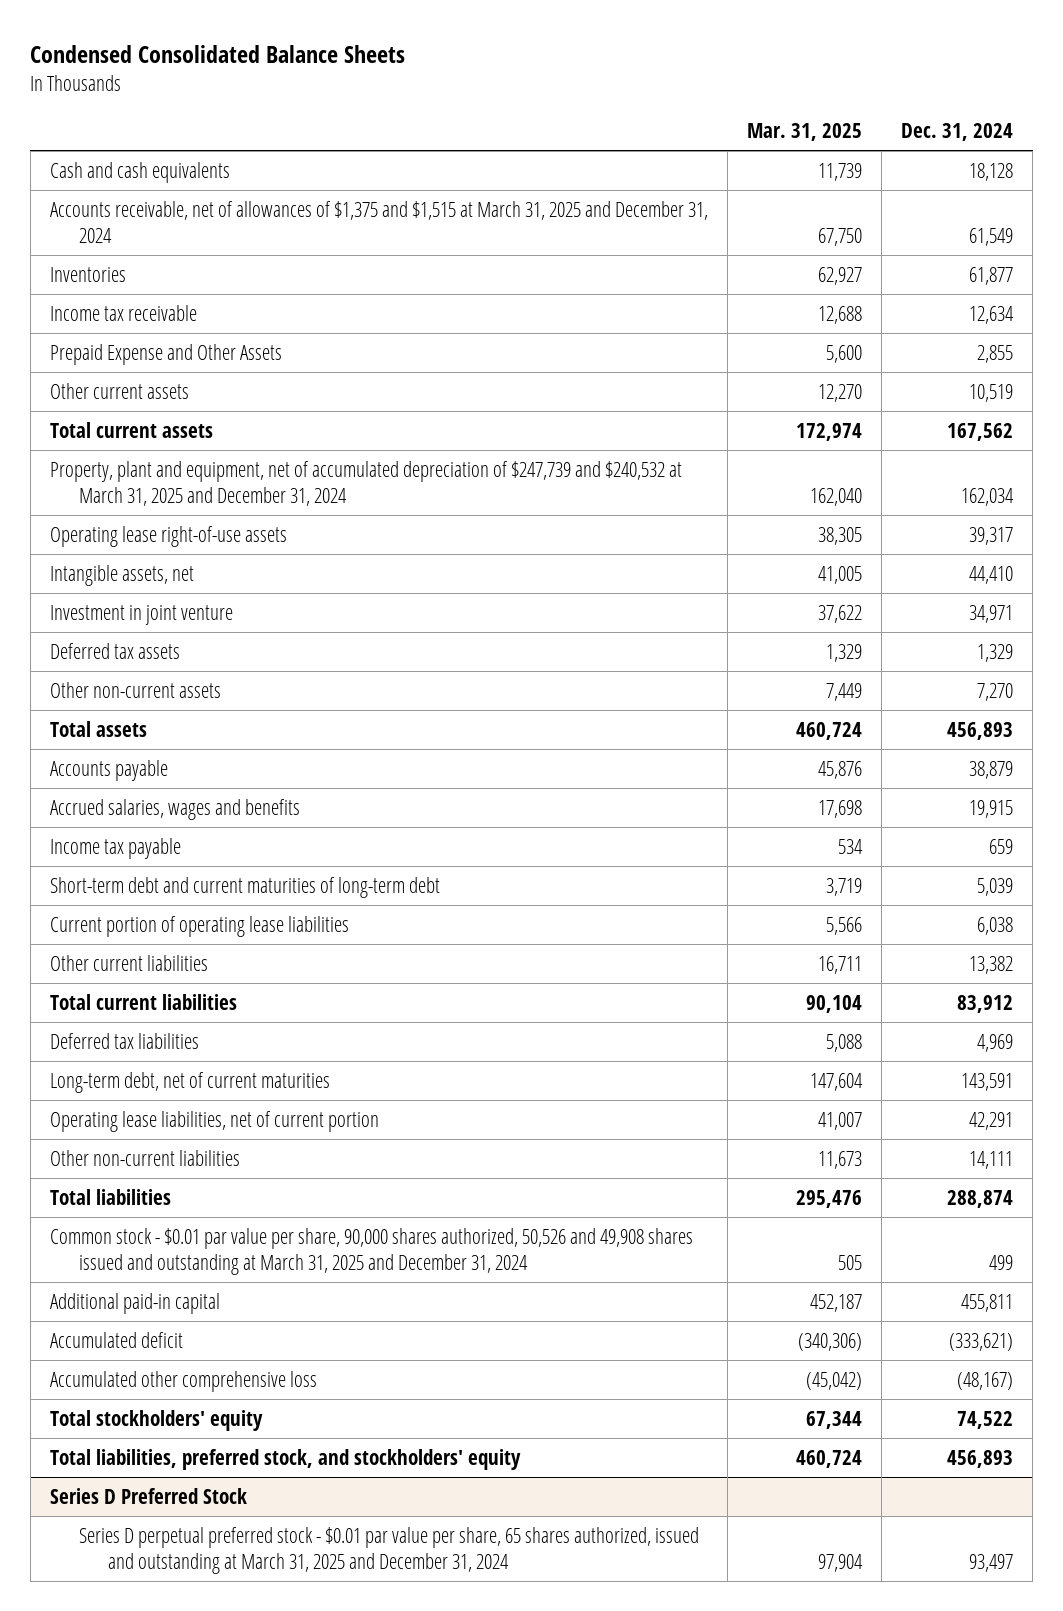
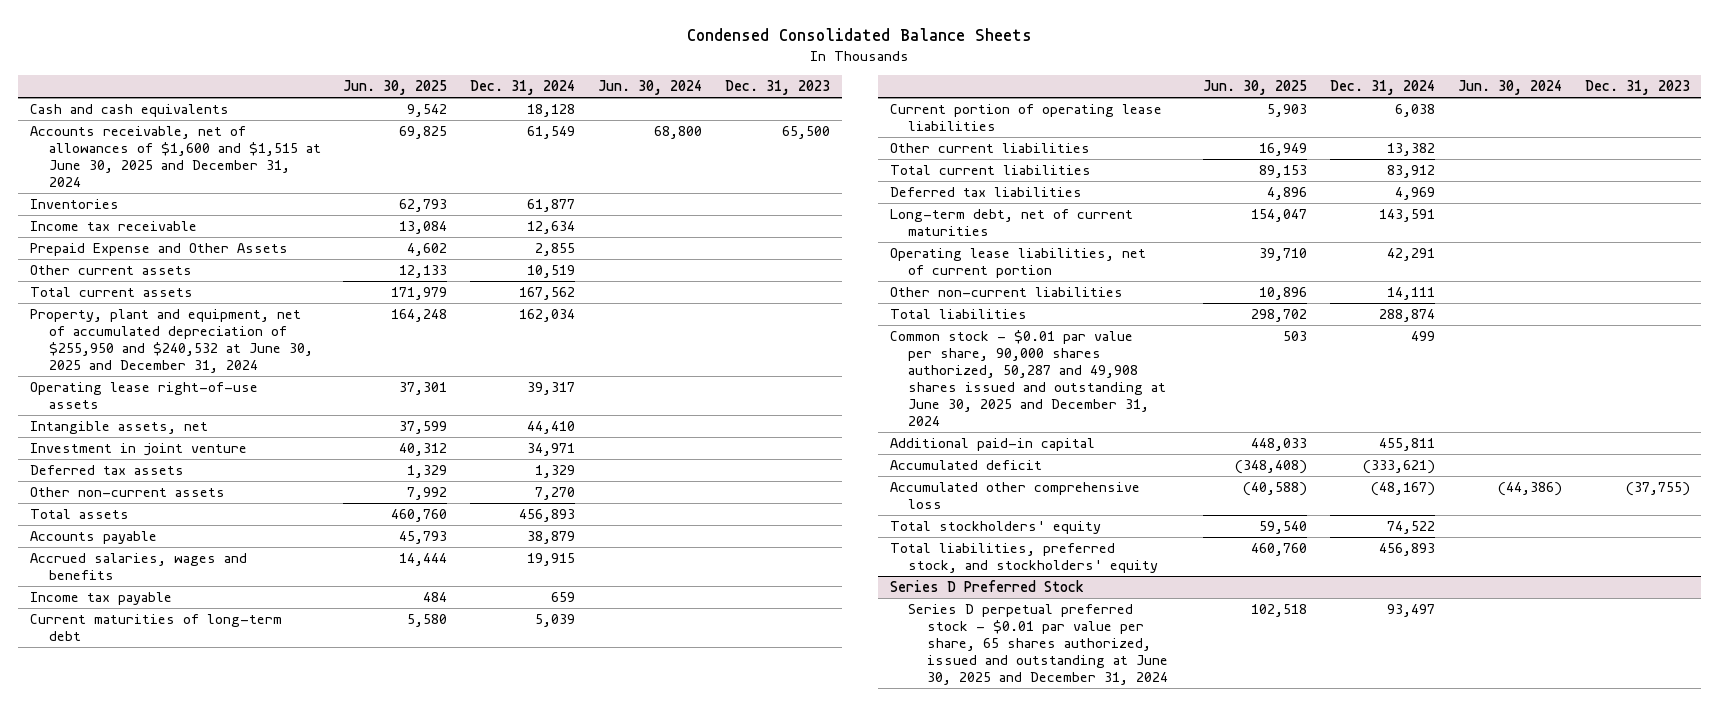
- | Mar. 31, 2025 | Dec. 31, 2024
+ | Jun. 30, 2025 | Dec. 31, 2024 | Jun. 30, 2024 | Dec. 31, 2023
- Accounts receivable, net of allowances of $1,375 and $1,515 at March 31, 2025 and December 31, 2024 | 67,750 | 61,549
+ Accounts receivable, net of allowances of $1,600 and $1,515 at June 30, 2025 and December 31, 2024 | 69,825 | 61,549 | 68,800 | 65,500
- Property, plant and equipment, net of accumulated depreciation of $247,739 and $240,532 at March 31, 2025 and December 31, 2024 | 162,040 | 162,034
+ Property, plant and equipment, net of accumulated depreciation of $255,950 and $240,532 at June 30, 2025 and December 31, 2024 | 164,248 | 162,034 | |
- Short-term debt and current maturities of long-term debt | 3,719 | 5,039
+ Current maturities of long-term debt | 5,580 | 5,039 | |
- Common stock - $0.01 par value per share, 90,000 shares authorized, 50,526 and 49,908 shares issued and outstanding at March 31, 2025 and December 31, 2024 | 505 | 499
+ Common stock - $0.01 par value per share, 90,000 shares authorized, 50,287 and 49,908 shares issued and outstanding at June 30, 2025 and December 31, 2024 | 503 | 499 | |
@ Series D Preferred Stock
- Series D perpetual preferred stock - $0.01 par value per share, 65 shares authorized, issued and outstanding at March 31, 2025 and December 31, 2024 | 97,904 | 93,497
+ Series D perpetual preferred stock - $0.01 par value per share, 65 shares authorized, issued and outstanding at June 30, 2025 and December 31, 2024 | 102,518 | 93,497 | |

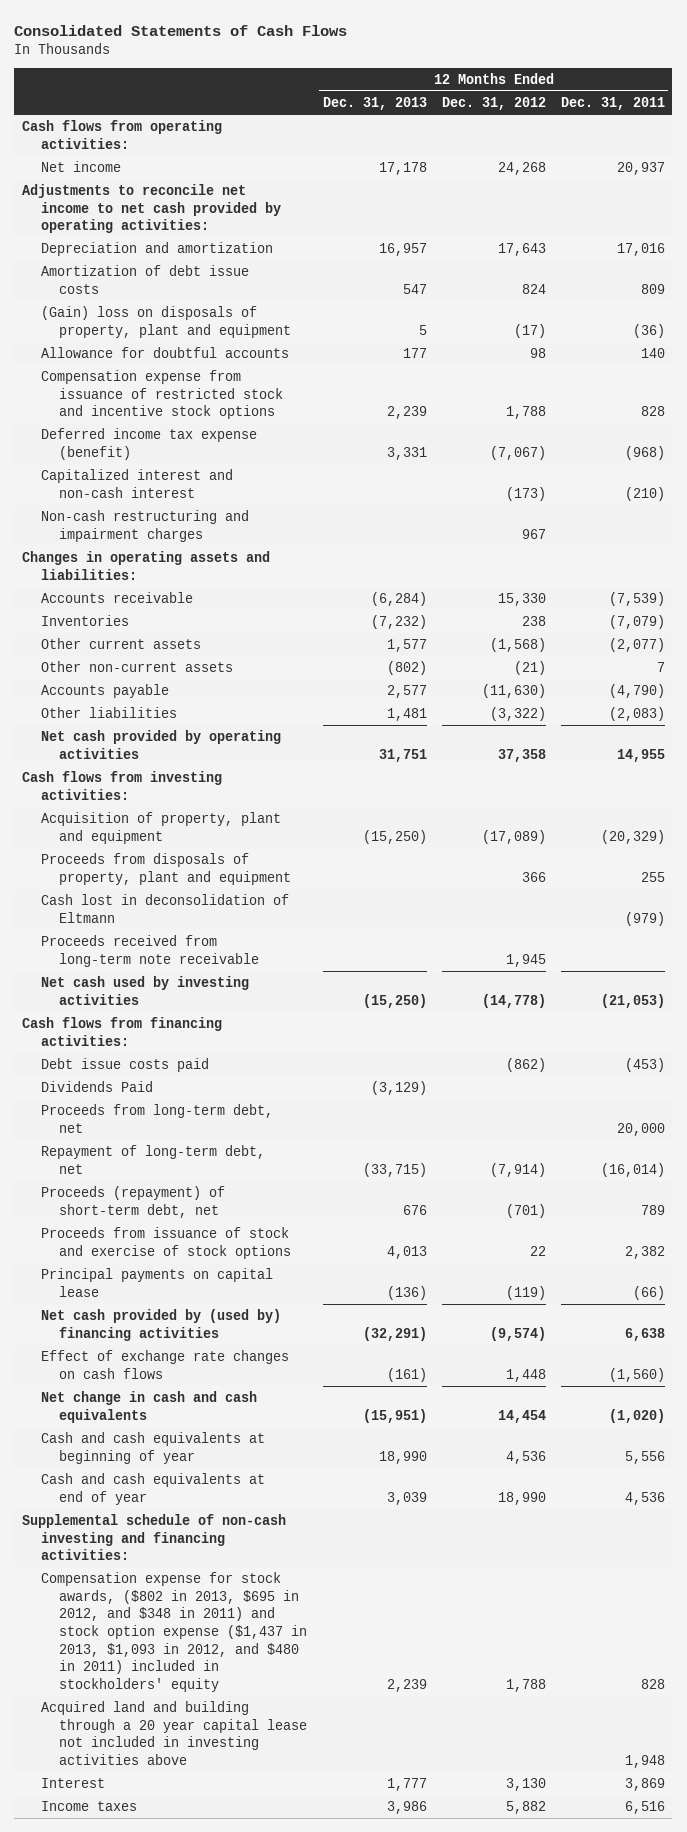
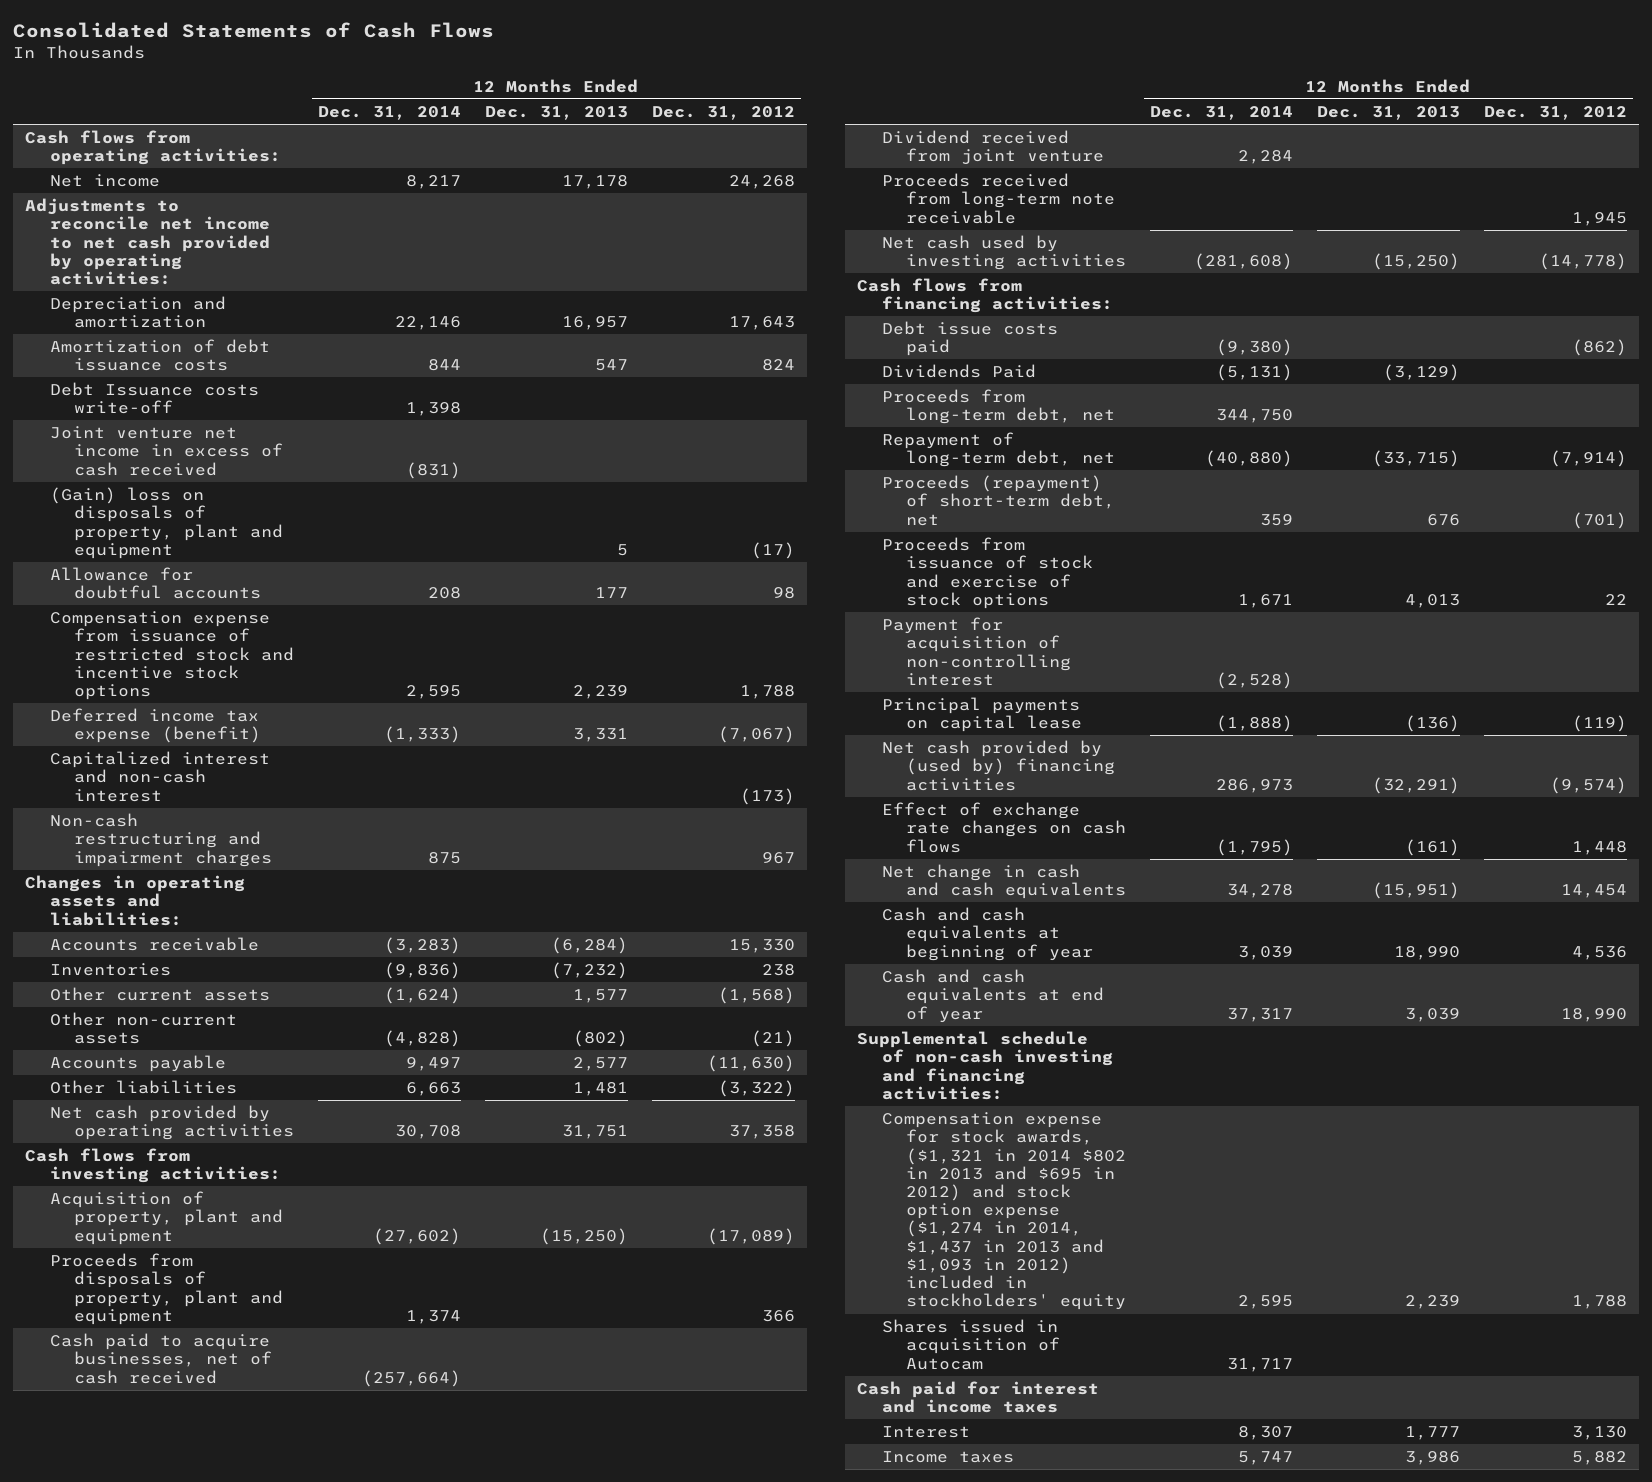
- | 12 Months Ended Dec. 31, 2013 | 12 Months Ended Dec. 31, 2012 | 12 Months Ended Dec. 31, 2011
+ | 12 Months Ended Dec. 31, 2014 | 12 Months Ended Dec. 31, 2013 | 12 Months Ended Dec. 31, 2012
- Amortization of debt issue costs | 547 | 824 | 809
+ Amortization of debt issuance costs | 844 | 547 | 824
+ Debt Issuance costs write-off | 1,398 | |
+ Joint venture net income in excess of cash received | (831) | |
- Cash lost in deconsolidation of Eltmann | | | (979)
+ Cash paid to acquire businesses, net of cash received | (257,664) | |
+ Dividend received from joint venture | 2,284 | |
+ Payment for acquisition of non-controlling interest | (2,528) | |
- Compensation expense for stock awards, ($802 in 2013, $695 in 2012, and $348 in 2011) and stock option expense ($1,437 in 2013, $1,093 in 2012, and $480 in 2011) included in stockholders' equity | 2,239 | 1,788 | 828
- Acquired land and building through a 20 year capital lease not included in investing activities above | | | 1,948
+ Compensation expense for stock awards, ($1,321 in 2014 $802 in 2013 and $695 in 2012) and stock option expense ($1,274 in 2014, $1,437 in 2013 and $1,093 in 2012) included in stockholders' equity | 2,595 | 2,239 | 1,788
+ Shares issued in acquisition of Autocam | 31,717 | |
+ Cash paid for interest and income taxes

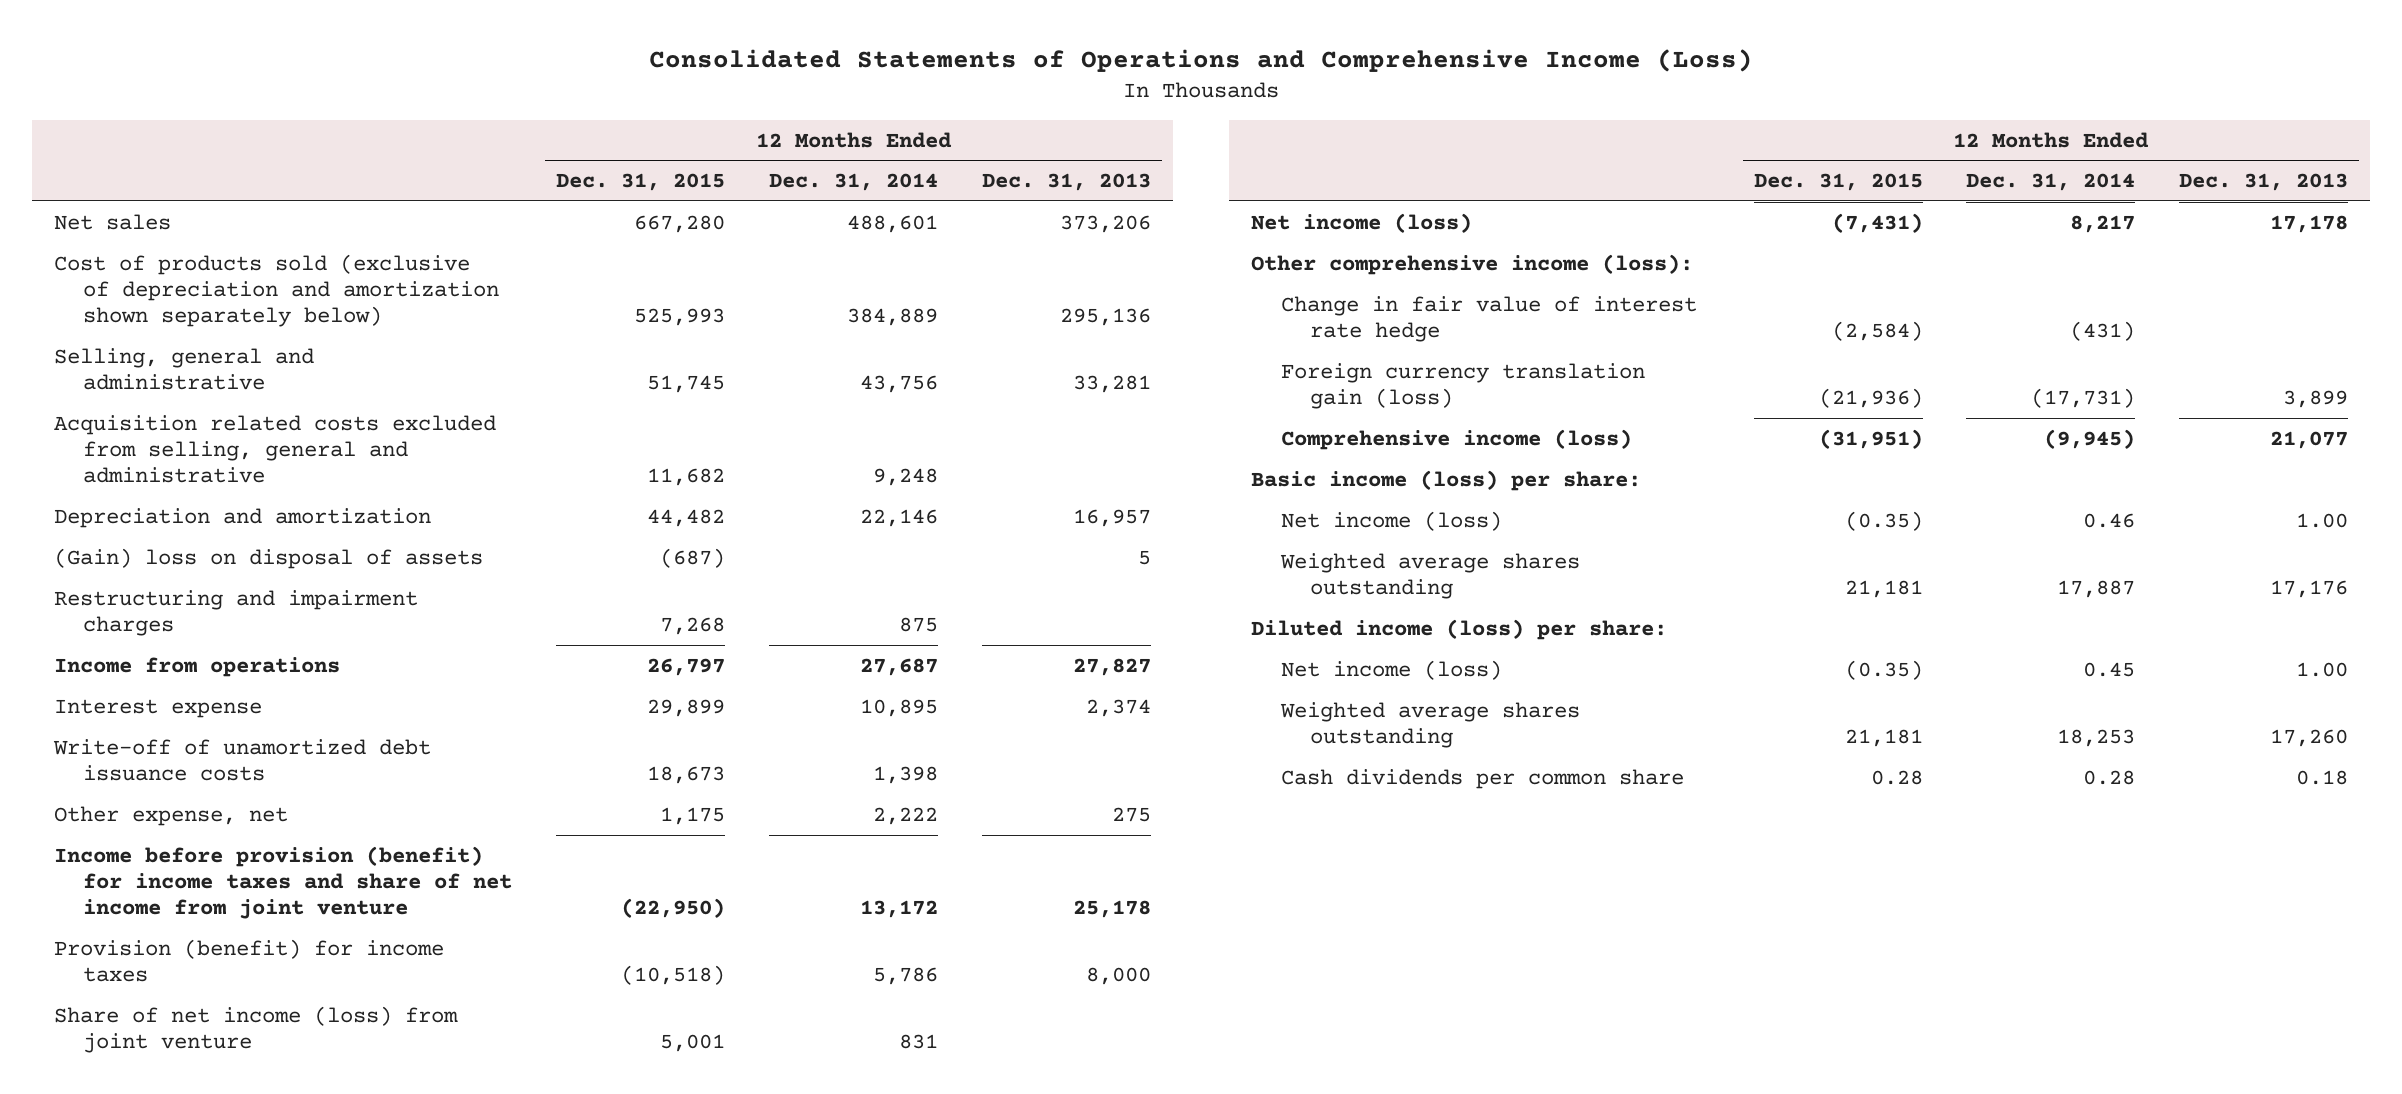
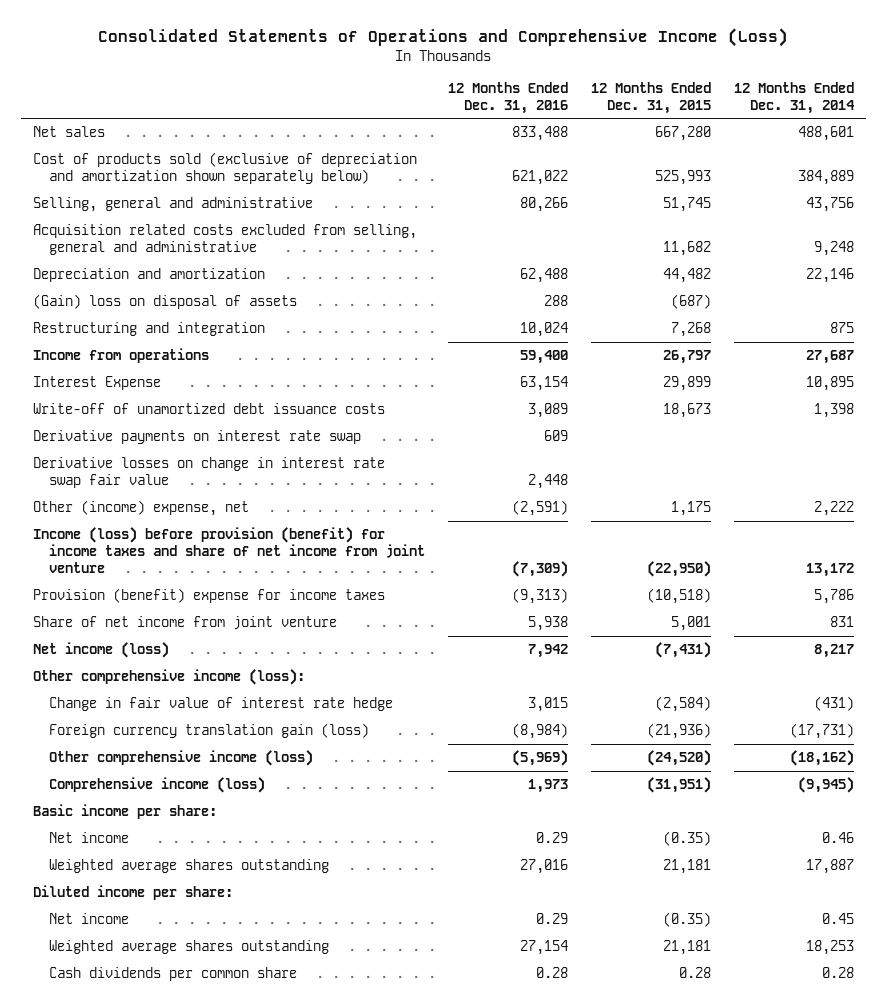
- | 12 Months Ended Dec. 31, 2015 | 12 Months Ended Dec. 31, 2014 | 12 Months Ended Dec. 31, 2013
+ | 12 Months Ended Dec. 31, 2016 | 12 Months Ended Dec. 31, 2015 | 12 Months Ended Dec. 31, 2014
- Restructuring and impairment charges | 7,268 | 875 |
+ Restructuring and integration | 10,024 | 7,268 | 875
- Interest expense | 29,899 | 10,895 | 2,374
+ Interest Expense | 63,154 | 29,899 | 10,895
- Other expense, net | 1,175 | 2,222 | 275
- Income before provision (benefit) for income taxes and share of net income from joint venture | (22,950) | 13,172 | 25,178
- Provision (benefit) for income taxes | (10,518) | 5,786 | 8,000
- Share of net income (loss) from joint venture | 5,001 | 831 |
+ Derivative payments on interest rate swap | 609 | |
+ Derivative losses on change in interest rate swap fair value | 2,448 | |
+ Other (income) expense, net | (2,591) | 1,175 | 2,222
+ Income (loss) before provision (benefit) for income taxes and share of net income from joint venture | (7,309) | (22,950) | 13,172
+ Provision (benefit) expense for income taxes | (9,313) | (10,518) | 5,786
+ Share of net income from joint venture | 5,938 | 5,001 | 831
+ Other comprehensive income (loss) | (5,969) | (24,520) | (18,162)
- Basic income (loss) per share:
- Net income (loss) | (0.35) | 0.46 | 1.00
+ Basic income per share:
+ Net income | 0.29 | (0.35) | 0.46
- Diluted income (loss) per share:
- Net income (loss) | (0.35) | 0.45 | 1.00
+ Diluted income per share:
+ Net income | 0.29 | (0.35) | 0.45

